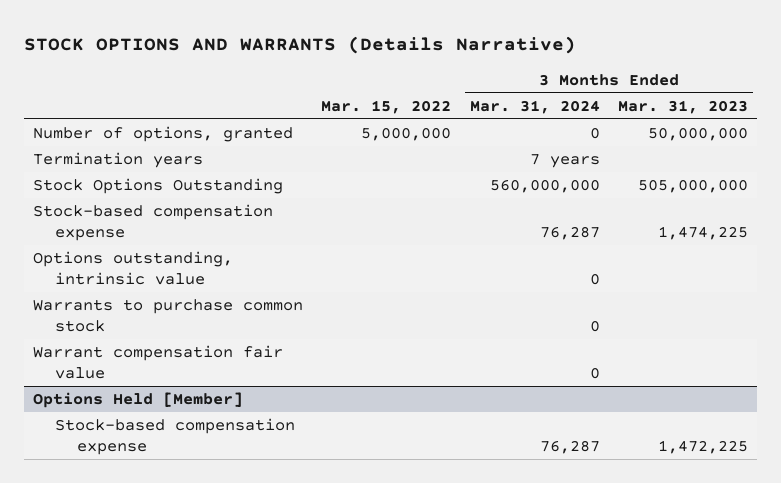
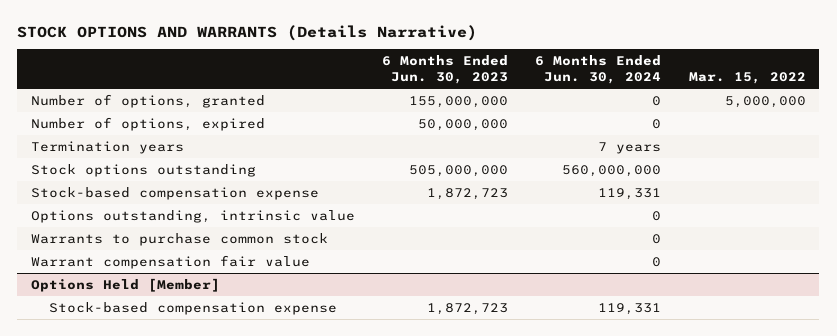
- | Mar. 15, 2022 | 3 Months Ended Mar. 31, 2024 | 3 Months Ended Mar. 31, 2023
+ | 6 Months Ended Jun. 30, 2023 | 6 Months Ended Jun. 30, 2024 | Mar. 15, 2022
+ Number of options, expired | 50,000,000 | 0 |
- Stock Options Outstanding | | 560,000,000 | 505,000,000
+ Stock options outstanding | 505,000,000 | 560,000,000 |

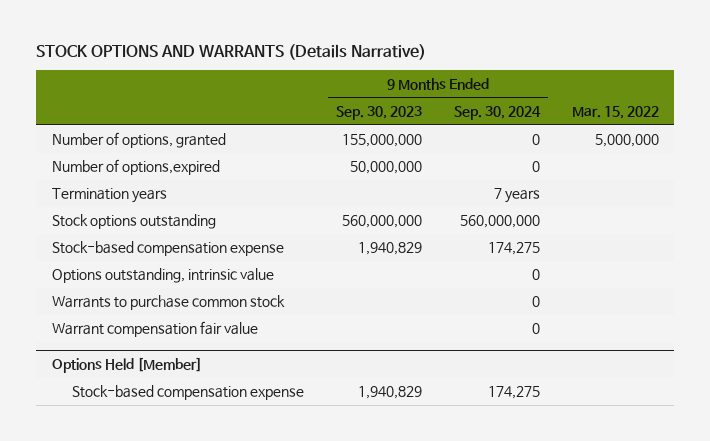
- | 6 Months Ended Jun. 30, 2023 | 6 Months Ended Jun. 30, 2024 | Mar. 15, 2022
+ | 9 Months Ended Sep. 30, 2023 | 9 Months Ended Sep. 30, 2024 | Mar. 15, 2022
- Number of options, expired | 50,000,000 | 0 |
+ Number of options,expired | 50,000,000 | 0 |

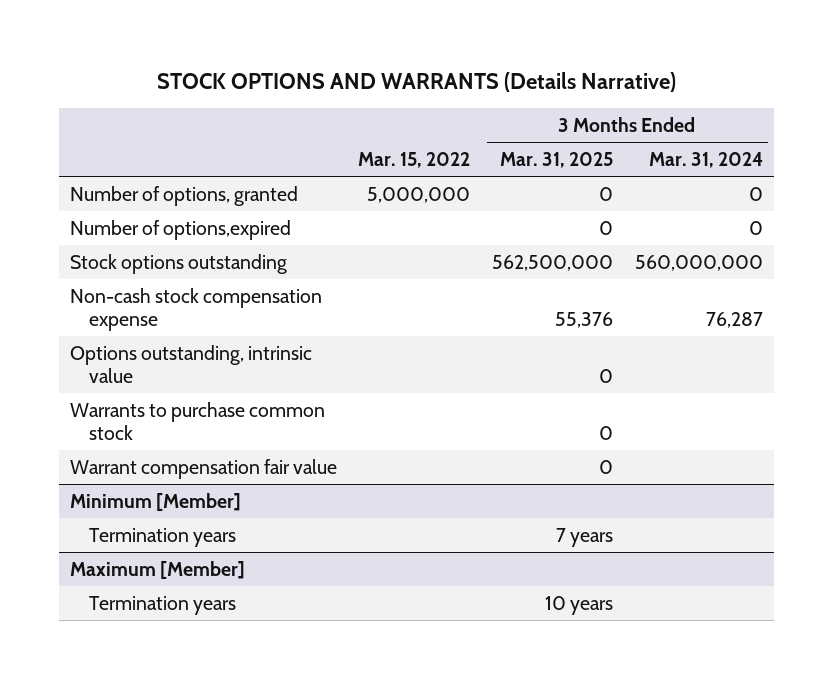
- | 9 Months Ended Sep. 30, 2023 | 9 Months Ended Sep. 30, 2024 | Mar. 15, 2022
+ | Mar. 15, 2022 | 3 Months Ended Mar. 31, 2025 | 3 Months Ended Mar. 31, 2024
- Termination years | | 7 years |
- Stock-based compensation expense | 1,940,829 | 174,275 |
+ Non-cash stock compensation expense | | 55,376 | 76,287
- Options Held [Member]
- Stock-based compensation expense | 1,940,829 | 174,275 |
+ Minimum [Member]
+ Termination years | | 7 years |
+ Maximum [Member]
+ Termination years | | 10 years |

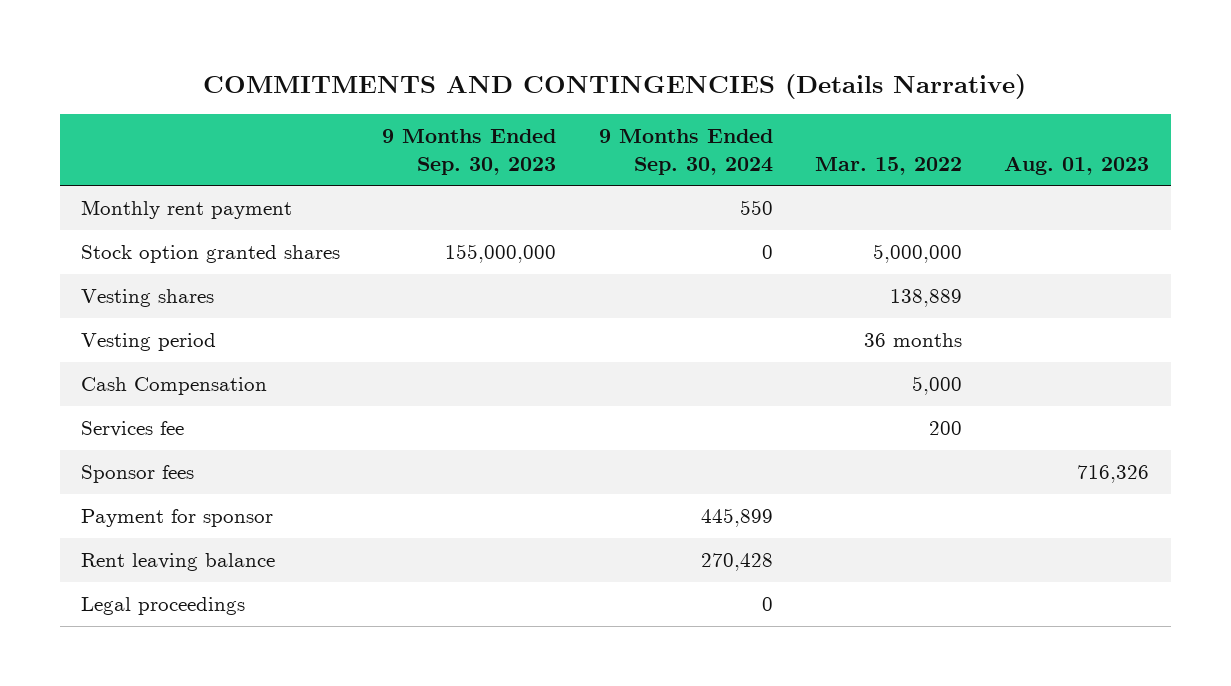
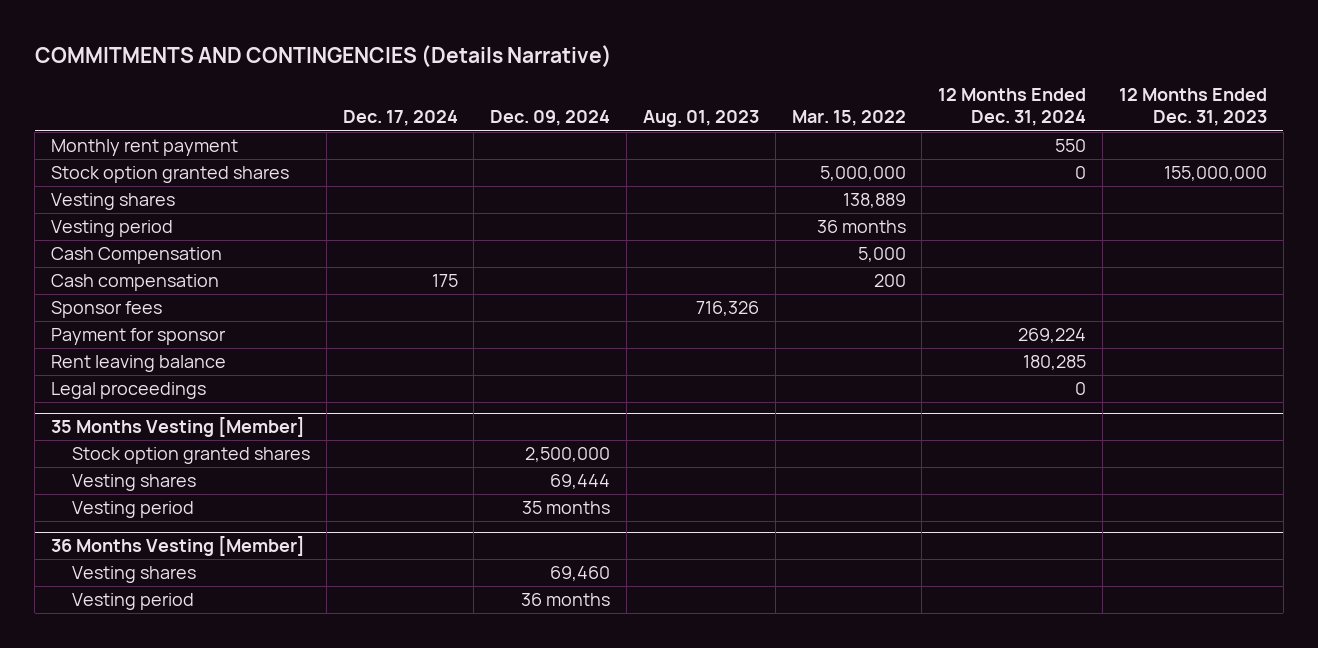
- | 9 Months Ended Sep. 30, 2023 | 9 Months Ended Sep. 30, 2024 | Mar. 15, 2022 | Aug. 01, 2023
+ | Dec. 17, 2024 | Dec. 09, 2024 | Aug. 01, 2023 | Mar. 15, 2022 | 12 Months Ended Dec. 31, 2024 | 12 Months Ended Dec. 31, 2023
- Services fee | | | 200 |
+ Cash compensation | 175 | | | 200 | |
+ 35 Months Vesting [Member]
+ Stock option granted shares | | 2,500,000 | | | |
+ Vesting shares | | 69,444 | | | |
+ Vesting period | | 35 months | | | |
+ 36 Months Vesting [Member]
+ Vesting shares | | 69,460 | | | |
+ Vesting period | | 36 months | | | |

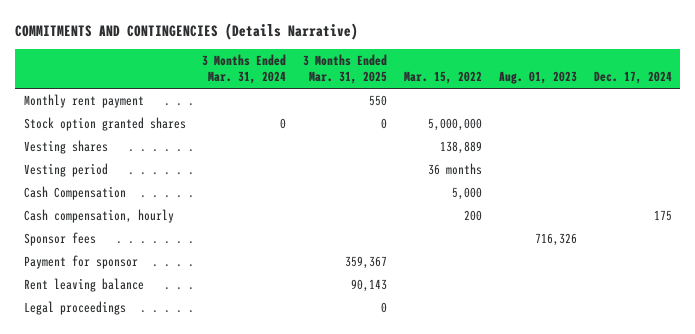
- | Dec. 17, 2024 | Dec. 09, 2024 | Aug. 01, 2023 | Mar. 15, 2022 | 12 Months Ended Dec. 31, 2024 | 12 Months Ended Dec. 31, 2023
+ | 3 Months Ended Mar. 31, 2024 | 3 Months Ended Mar. 31, 2025 | Mar. 15, 2022 | Aug. 01, 2023 | Dec. 17, 2024
- Cash compensation | 175 | | | 200 | |
+ Cash compensation, hourly | | | 200 | | 175
- 35 Months Vesting [Member]
- Stock option granted shares | | 2,500,000 | | | |
- Vesting shares | | 69,444 | | | |
- Vesting period | | 35 months | | | |
- 36 Months Vesting [Member]
- Vesting shares | | 69,460 | | | |
- Vesting period | | 36 months | | | |

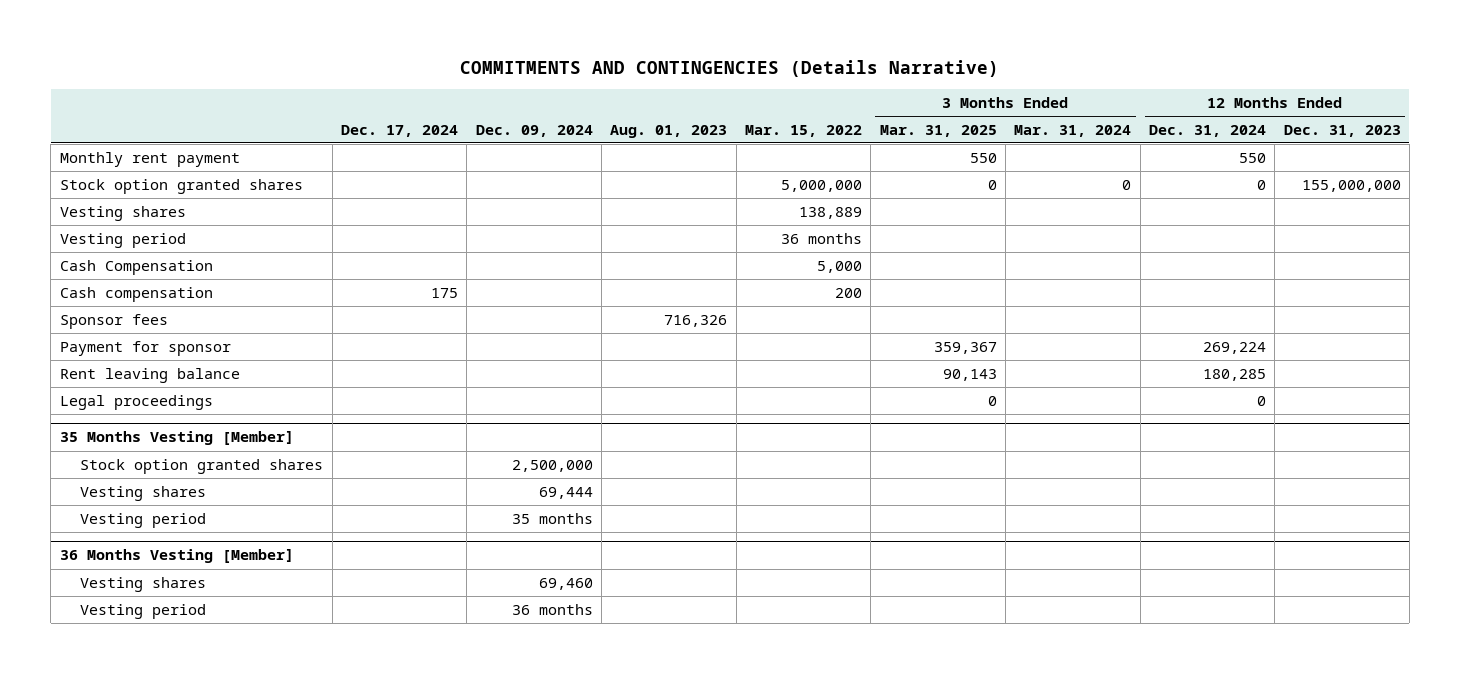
- | 3 Months Ended Mar. 31, 2024 | 3 Months Ended Mar. 31, 2025 | Mar. 15, 2022 | Aug. 01, 2023 | Dec. 17, 2024
+ | Dec. 17, 2024 | Dec. 09, 2024 | Aug. 01, 2023 | Mar. 15, 2022 | 3 Months Ended Mar. 31, 2025 | 3 Months Ended Mar. 31, 2024 | 12 Months Ended Dec. 31, 2024 | 12 Months Ended Dec. 31, 2023
- Cash compensation, hourly | | | 200 | | 175
+ Cash compensation | 175 | | | 200 | | | |
+ 35 Months Vesting [Member]
+ Stock option granted shares | | 2,500,000 | | | | | |
+ Vesting shares | | 69,444 | | | | | |
+ Vesting period | | 35 months | | | | | |
+ 36 Months Vesting [Member]
+ Vesting shares | | 69,460 | | | | | |
+ Vesting period | | 36 months | | | | | |

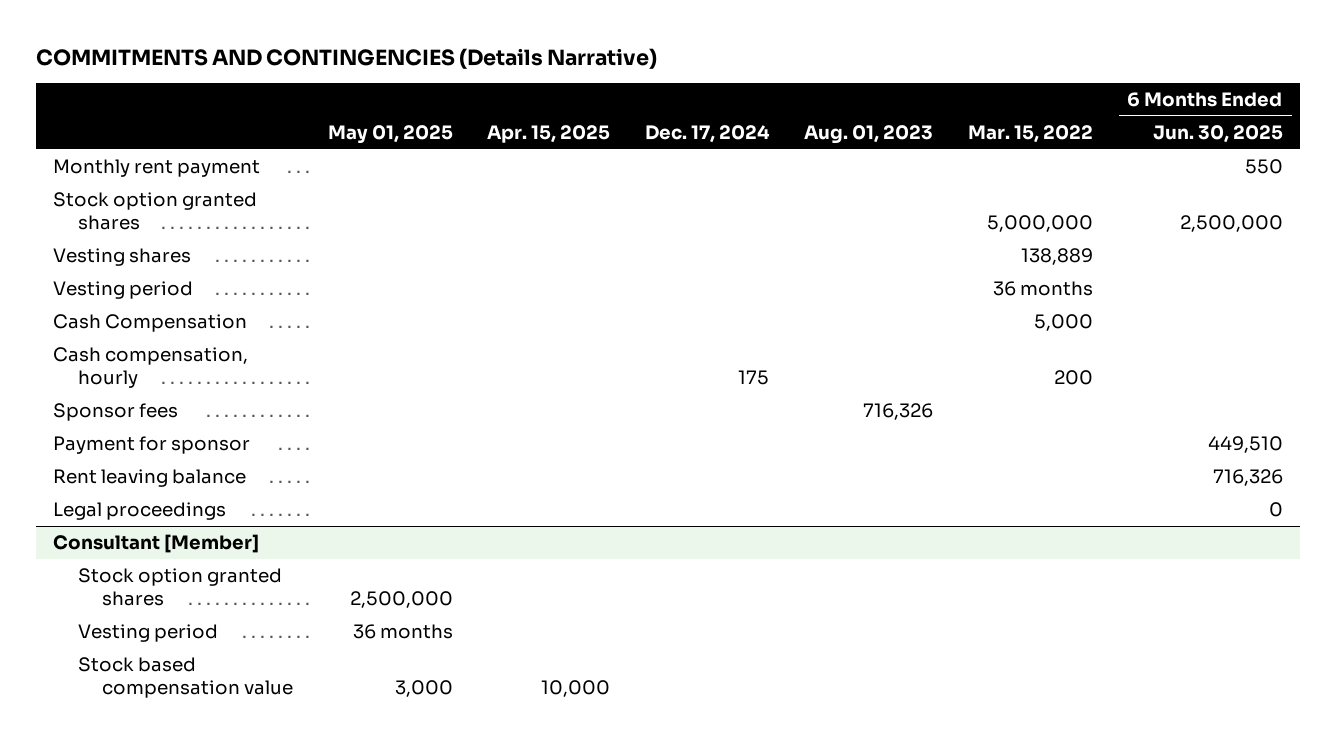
- | Dec. 17, 2024 | Dec. 09, 2024 | Aug. 01, 2023 | Mar. 15, 2022 | 3 Months Ended Mar. 31, 2025 | 3 Months Ended Mar. 31, 2024 | 12 Months Ended Dec. 31, 2024 | 12 Months Ended Dec. 31, 2023
+ | May 01, 2025 | Apr. 15, 2025 | Dec. 17, 2024 | Aug. 01, 2023 | Mar. 15, 2022 | 6 Months Ended Jun. 30, 2025
- Cash compensation | 175 | | | 200 | | | |
+ Cash compensation, hourly | | | 175 | | 200 |
- 35 Months Vesting [Member]
- Stock option granted shares | | 2,500,000 | | | | | |
- Vesting shares | | 69,444 | | | | | |
- Vesting period | | 35 months | | | | | |
- 36 Months Vesting [Member]
- Vesting shares | | 69,460 | | | | | |
- Vesting period | | 36 months | | | | | |
+ Consultant [Member]
+ Stock option granted shares | 2,500,000 | | | | |
+ Vesting period | 36 months | | | | |
+ Stock based compensation value | 3,000 | 10,000 | | | |

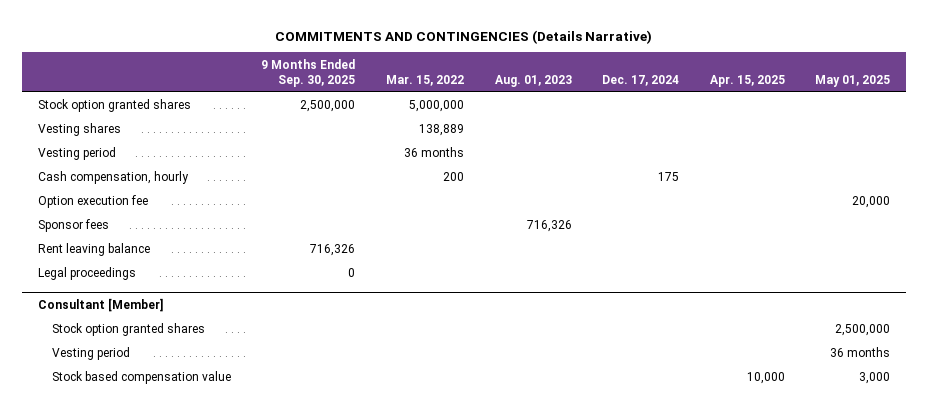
- | May 01, 2025 | Apr. 15, 2025 | Dec. 17, 2024 | Aug. 01, 2023 | Mar. 15, 2022 | 6 Months Ended Jun. 30, 2025
+ | 9 Months Ended Sep. 30, 2025 | Mar. 15, 2022 | Aug. 01, 2023 | Dec. 17, 2024 | Apr. 15, 2025 | May 01, 2025
- Monthly rent payment | | | | | | 550
- Cash Compensation | | | | | 5,000 |
+ Option execution fee | | | | | | 20,000
- Payment for sponsor | | | | | | 449,510

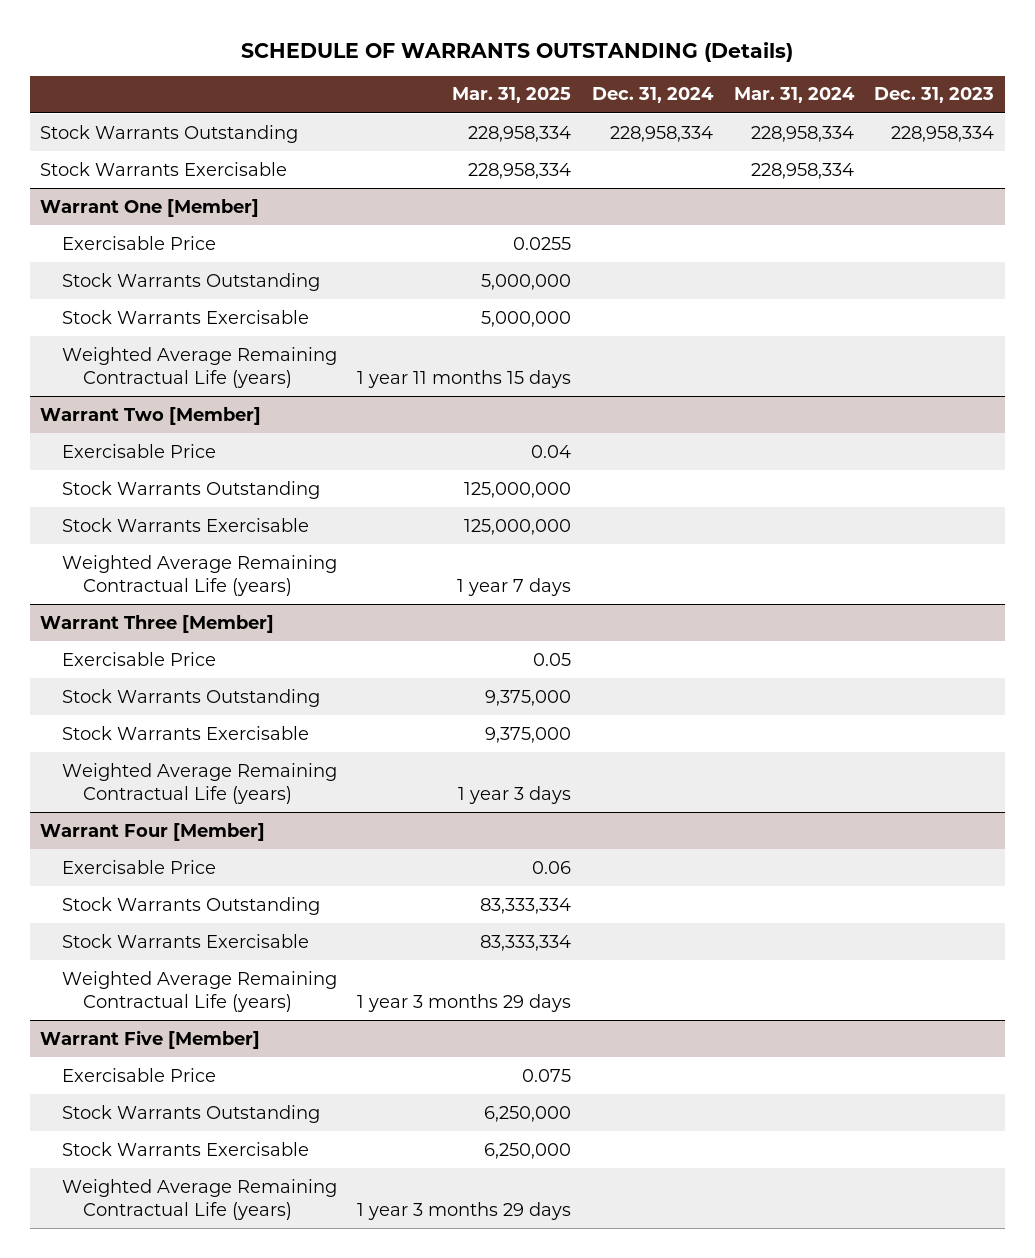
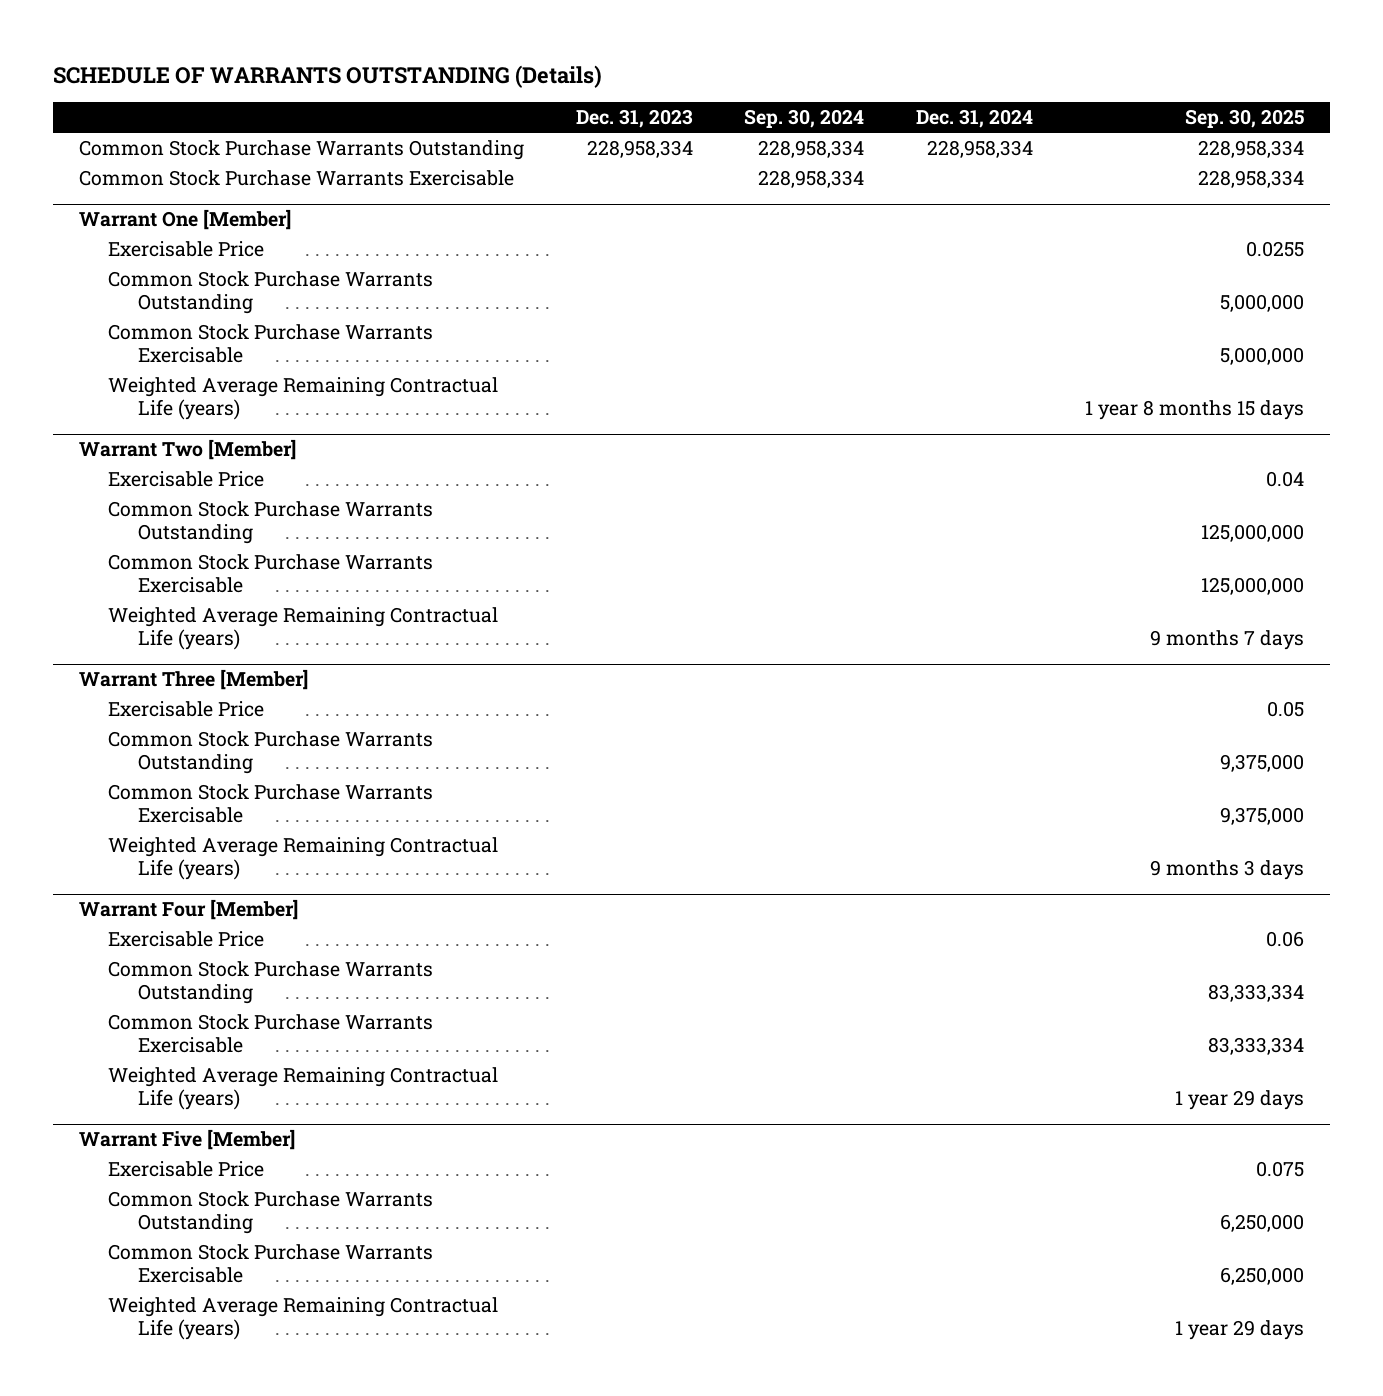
- | Mar. 31, 2025 | Dec. 31, 2024 | Mar. 31, 2024 | Dec. 31, 2023
+ | Dec. 31, 2023 | Sep. 30, 2024 | Dec. 31, 2024 | Sep. 30, 2025
- Stock Warrants Outstanding | 228,958,334 | 228,958,334 | 228,958,334 | 228,958,334
- Stock Warrants Exercisable | 228,958,334 | | 228,958,334 |
+ Common Stock Purchase Warrants Outstanding | 228,958,334 | 228,958,334 | 228,958,334 | 228,958,334
+ Common Stock Purchase Warrants Exercisable | | 228,958,334 | | 228,958,334
@ Warrant One [Member]
- Stock Warrants Outstanding | 5,000,000 | | |
- Stock Warrants Exercisable | 5,000,000 | | |
+ Common Stock Purchase Warrants Outstanding | | | | 5,000,000
+ Common Stock Purchase Warrants Exercisable | | | | 5,000,000
@ Warrant Two [Member]
- Stock Warrants Outstanding | 125,000,000 | | |
- Stock Warrants Exercisable | 125,000,000 | | |
+ Common Stock Purchase Warrants Outstanding | | | | 125,000,000
+ Common Stock Purchase Warrants Exercisable | | | | 125,000,000
@ Warrant Three [Member]
- Stock Warrants Outstanding | 9,375,000 | | |
- Stock Warrants Exercisable | 9,375,000 | | |
+ Common Stock Purchase Warrants Outstanding | | | | 9,375,000
+ Common Stock Purchase Warrants Exercisable | | | | 9,375,000
@ Warrant Four [Member]
- Stock Warrants Outstanding | 83,333,334 | | |
- Stock Warrants Exercisable | 83,333,334 | | |
+ Common Stock Purchase Warrants Outstanding | | | | 83,333,334
+ Common Stock Purchase Warrants Exercisable | | | | 83,333,334
@ Warrant Five [Member]
- Stock Warrants Outstanding | 6,250,000 | | |
- Stock Warrants Exercisable | 6,250,000 | | |
+ Common Stock Purchase Warrants Outstanding | | | | 6,250,000
+ Common Stock Purchase Warrants Exercisable | | | | 6,250,000

